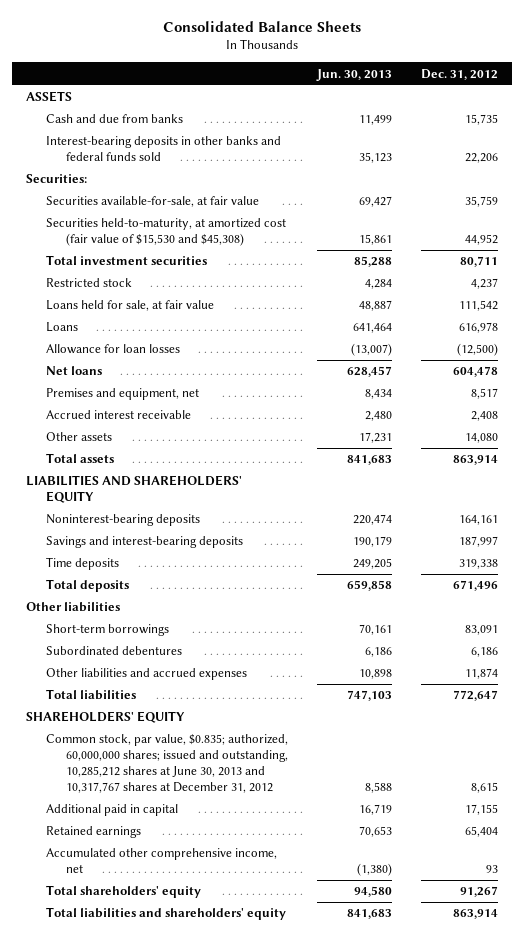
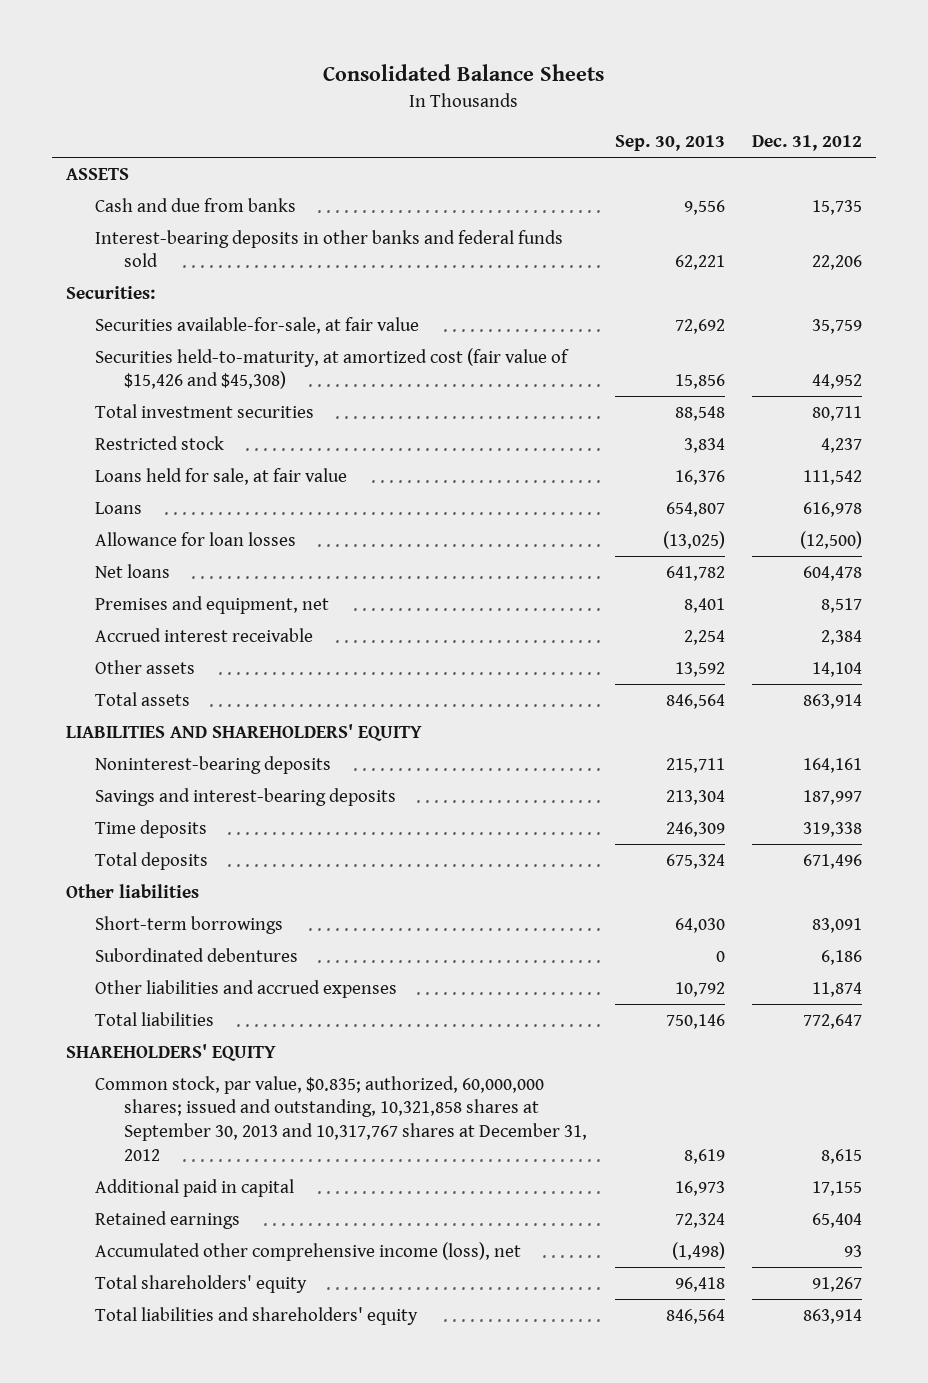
- | Jun. 30, 2013 | Dec. 31, 2012
+ | Sep. 30, 2013 | Dec. 31, 2012
- Securities held-to-maturity, at amortized cost (fair value of $15,530 and $45,308) | 15,861 | 44,952
+ Securities held-to-maturity, at amortized cost (fair value of $15,426 and $45,308) | 15,856 | 44,952
- Accrued interest receivable | 2,480 | 2,408
- Other assets | 17,231 | 14,080
+ Accrued interest receivable | 2,254 | 2,384
+ Other assets | 13,592 | 14,104
- Common stock, par value, $0.835; authorized, 60,000,000 shares; issued and outstanding, 10,285,212 shares at June 30, 2013 and 10,317,767 shares at December 31, 2012 | 8,588 | 8,615
+ Common stock, par value, $0.835; authorized, 60,000,000 shares; issued and outstanding, 10,321,858 shares at September 30, 2013 and 10,317,767 shares at December 31, 2012 | 8,619 | 8,615
- Accumulated other comprehensive income, net | (1,380) | 93
+ Accumulated other comprehensive income (loss), net | (1,498) | 93

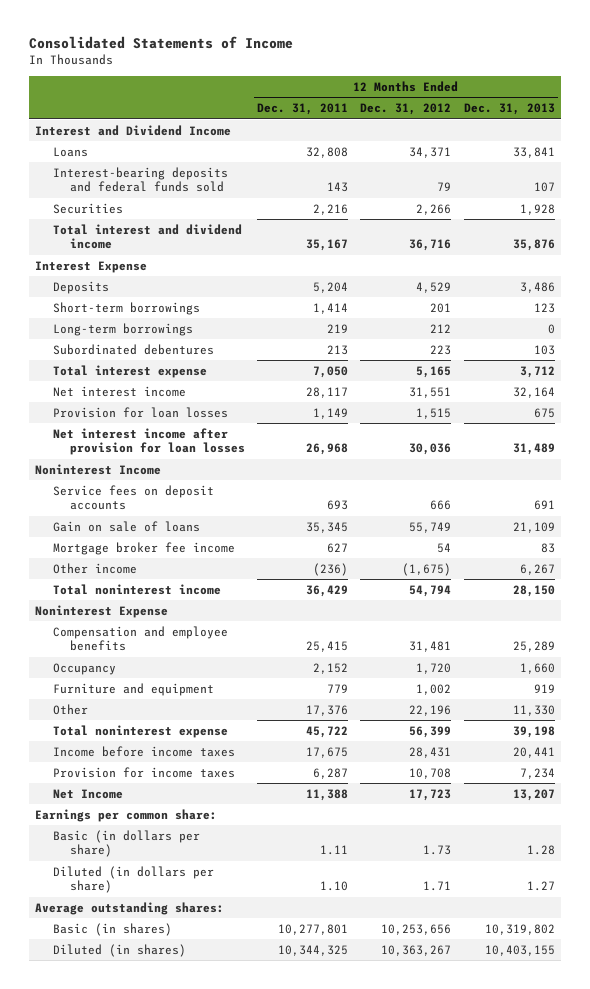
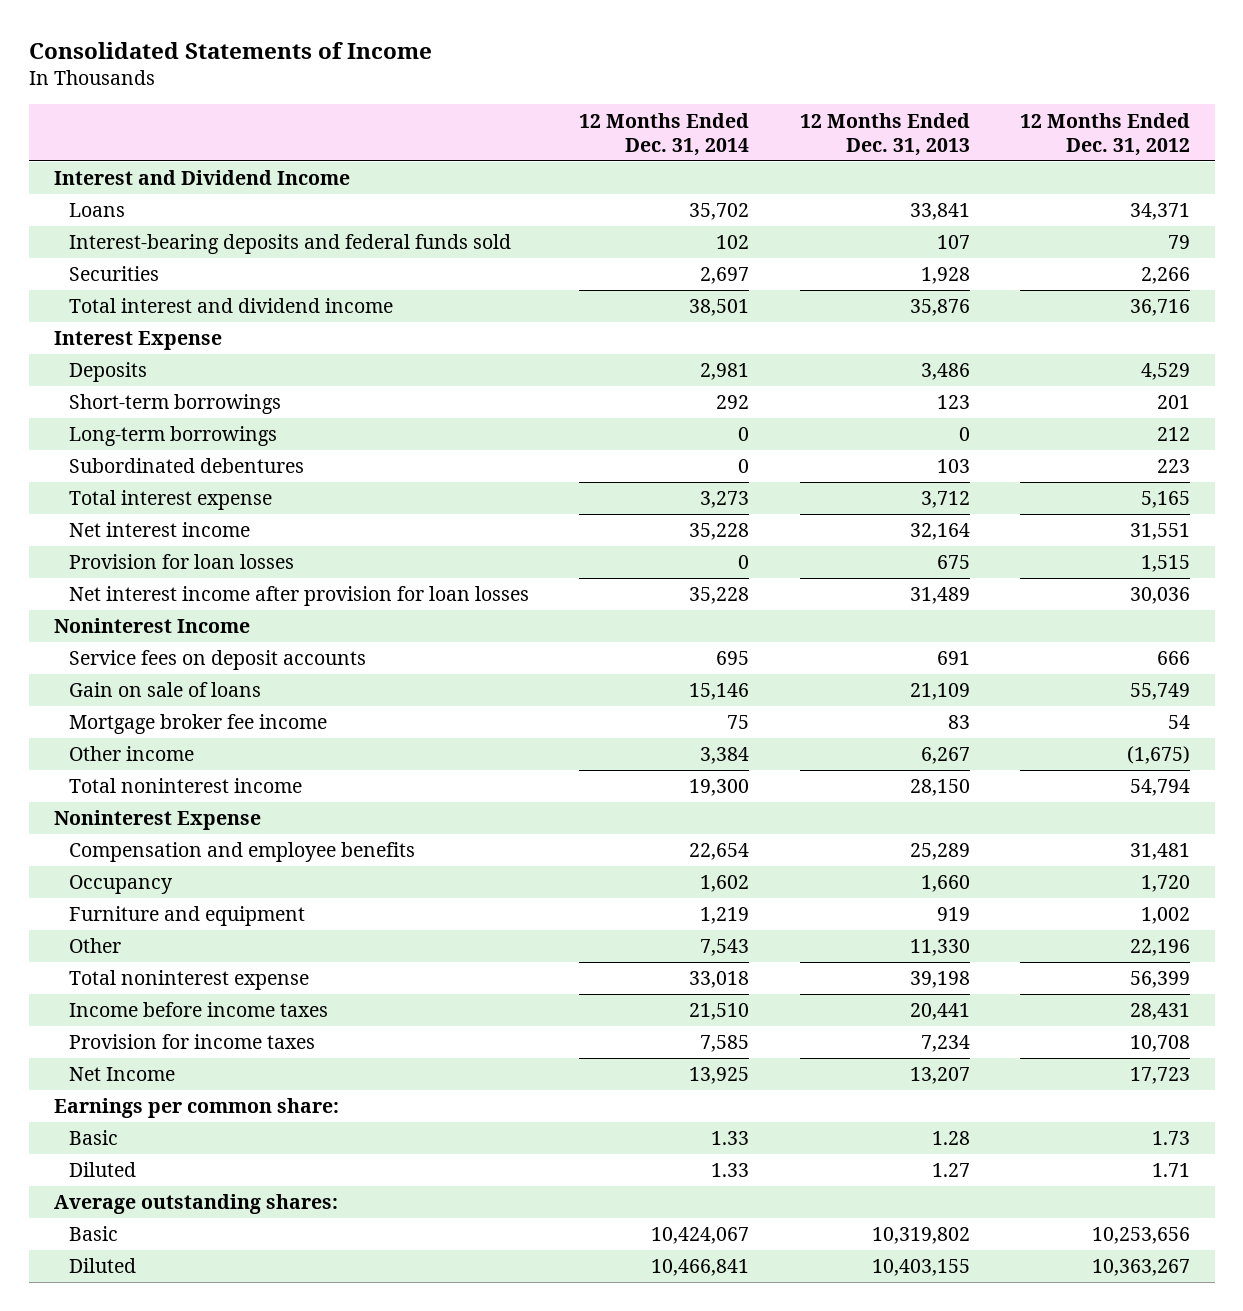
- | 12 Months Ended Dec. 31, 2011 | 12 Months Ended Dec. 31, 2012 | 12 Months Ended Dec. 31, 2013
+ | 12 Months Ended Dec. 31, 2014 | 12 Months Ended Dec. 31, 2013 | 12 Months Ended Dec. 31, 2012
- Basic (in dollars per share) | 1.11 | 1.73 | 1.28
- Diluted (in dollars per share) | 1.10 | 1.71 | 1.27
+ Basic | 1.33 | 1.28 | 1.73
+ Diluted | 1.33 | 1.27 | 1.71
- Basic (in shares) | 10,277,801 | 10,253,656 | 10,319,802
- Diluted (in shares) | 10,344,325 | 10,363,267 | 10,403,155
+ Basic | 10,424,067 | 10,319,802 | 10,253,656
+ Diluted | 10,466,841 | 10,403,155 | 10,363,267

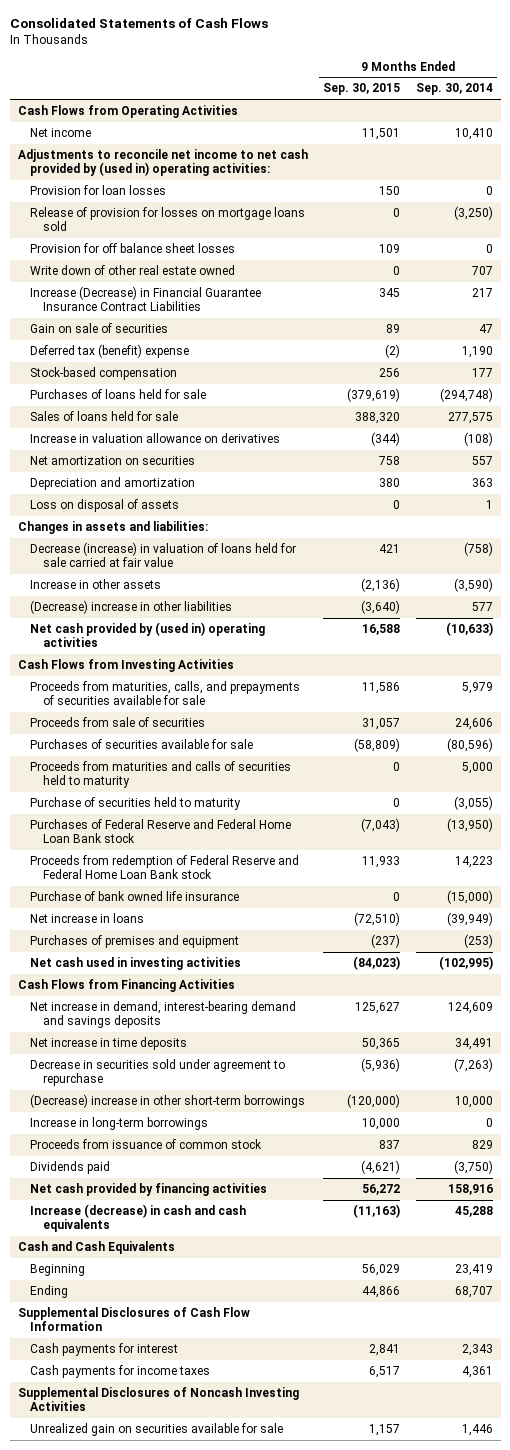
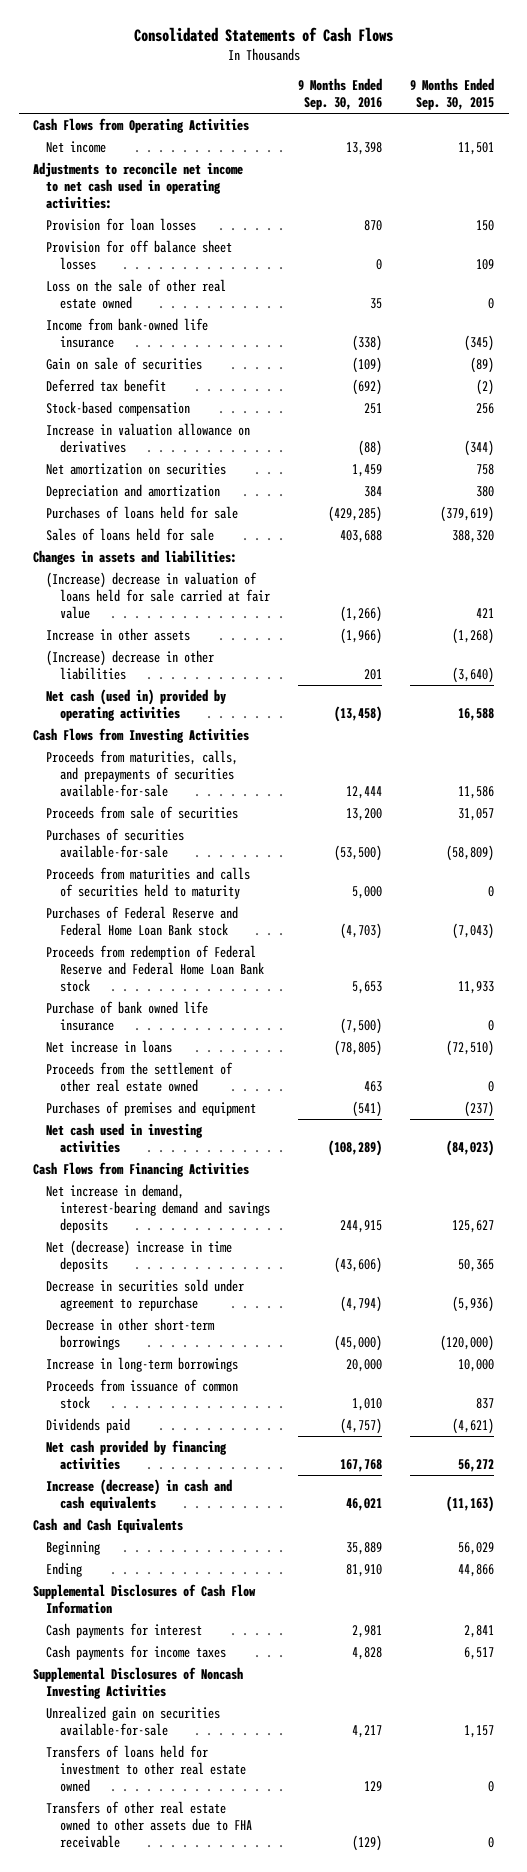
- | 9 Months Ended Sep. 30, 2015 | 9 Months Ended Sep. 30, 2014
+ | 9 Months Ended Sep. 30, 2016 | 9 Months Ended Sep. 30, 2015
- Adjustments to reconcile net income to net cash provided by (used in) operating activities:
+ Adjustments to reconcile net income to net cash used in operating activities:
- Release of provision for losses on mortgage loans sold | 0 | (3,250)
- Write down of other real estate owned | 0 | 707
- Increase (Decrease) in Financial Guarantee Insurance Contract Liabilities | 345 | 217
- Gain on sale of securities | 89 | 47
- Deferred tax (benefit) expense | (2) | 1,190
+ Loss on the sale of other real estate owned | 35 | 0
+ Income from bank-owned life insurance | (338) | (345)
+ Gain on sale of securities | (109) | (89)
+ Deferred tax benefit | (692) | (2)
- Loss on disposal of assets | 0 | 1
moved down: Purchases of loans held for sale | (429,285) | (379,619)
moved down: Sales of loans held for sale | 403,688 | 388,320
- Decrease (increase) in valuation of loans held for sale carried at fair value | 421 | (758)
- Increase in other assets | (2,136) | (3,590)
- (Decrease) increase in other liabilities | (3,640) | 577
- Net cash provided by (used in) operating activities | 16,588 | (10,633)
+ (Increase) decrease in valuation of loans held for sale carried at fair value | (1,266) | 421
+ Increase in other assets | (1,966) | (1,268)
+ (Increase) decrease in other liabilities | 201 | (3,640)
+ Net cash (used in) provided by operating activities | (13,458) | 16,588
- Proceeds from maturities, calls, and prepayments of securities available for sale | 11,586 | 5,979
+ Proceeds from maturities, calls, and prepayments of securities available-for-sale | 12,444 | 11,586
- Purchases of securities available for sale | (58,809) | (80,596)
+ Purchases of securities available-for-sale | (53,500) | (58,809)
- Purchase of securities held to maturity | 0 | (3,055)
+ Proceeds from the settlement of other real estate owned | 463 | 0
- Net increase in time deposits | 50,365 | 34,491
+ Net (decrease) increase in time deposits | (43,606) | 50,365
- (Decrease) increase in other short-term borrowings | (120,000) | 10,000
+ Decrease in other short-term borrowings | (45,000) | (120,000)
- Unrealized gain on securities available for sale | 1,157 | 1,446
+ Unrealized gain on securities available-for-sale | 4,217 | 1,157
+ Transfers of loans held for investment to other real estate owned | 129 | 0
+ Transfers of other real estate owned to other assets due to FHA receivable | (129) | 0

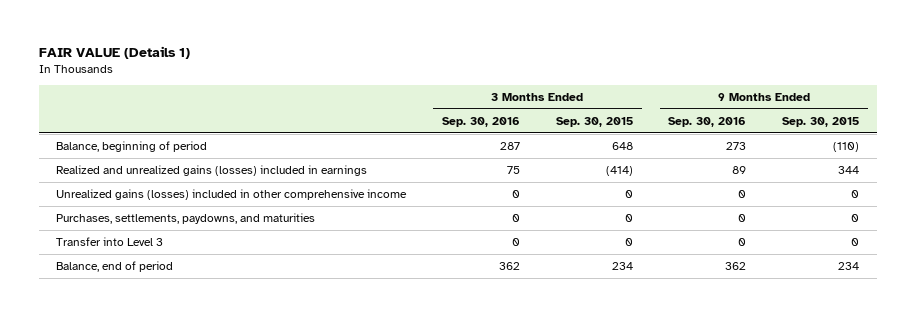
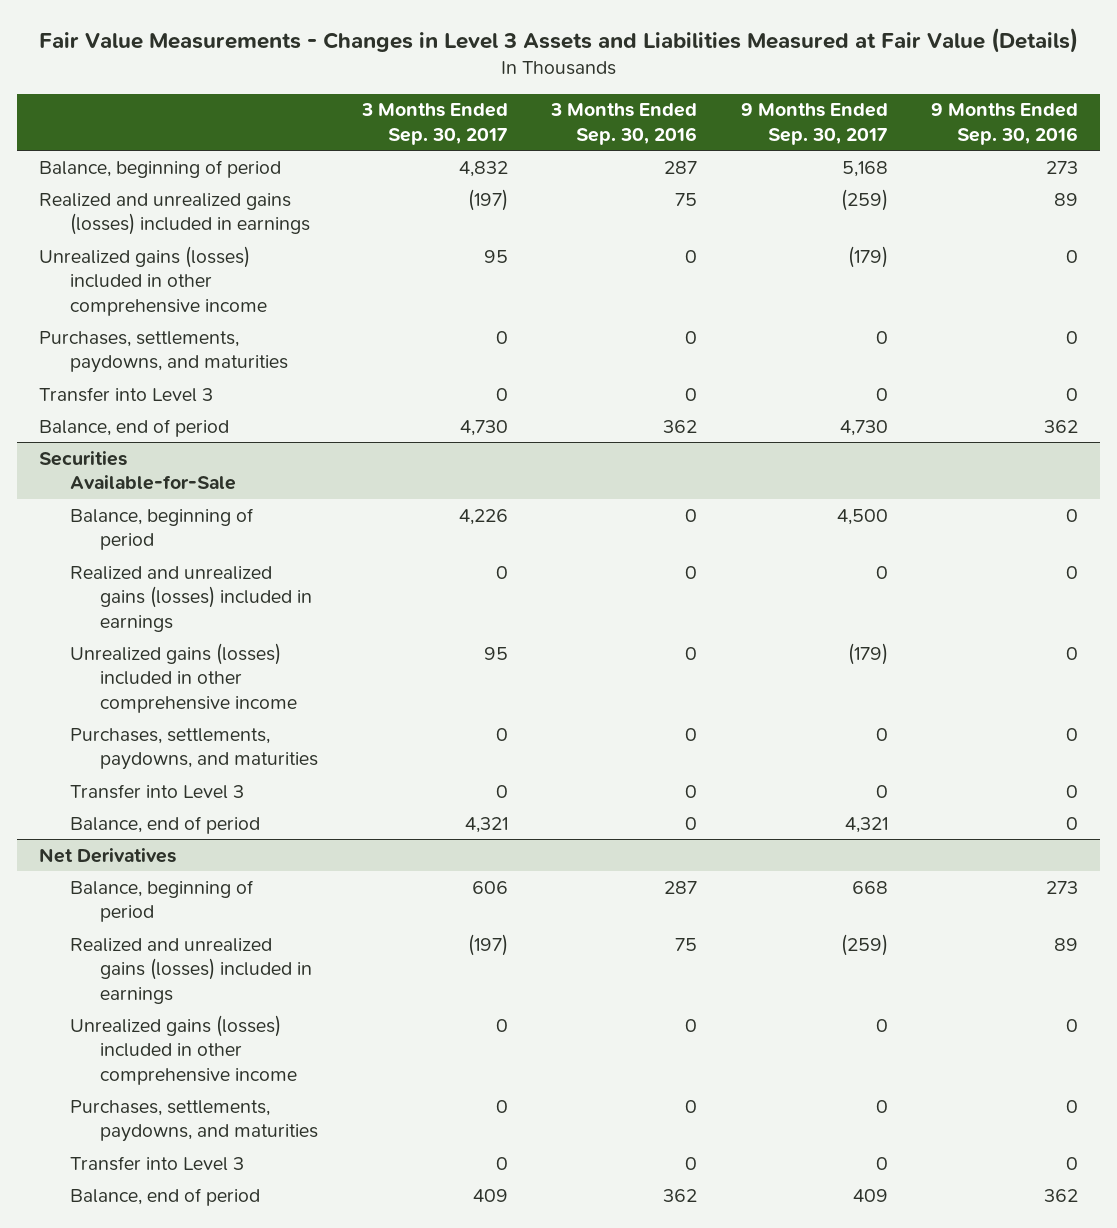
- FAIR VALUE (Details 1)
+ Fair Value Measurements - Changes in Level 3 Assets and Liabilities Measured at Fair Value (Details)
- | 3 Months Ended Sep. 30, 2016 | 3 Months Ended Sep. 30, 2015 | 9 Months Ended Sep. 30, 2016 | 9 Months Ended Sep. 30, 2015
+ | 3 Months Ended Sep. 30, 2017 | 3 Months Ended Sep. 30, 2016 | 9 Months Ended Sep. 30, 2017 | 9 Months Ended Sep. 30, 2016
+ Securities Available-for-Sale
+ Balance, beginning of period | 4,226 | 0 | 4,500 | 0
+ Realized and unrealized gains (losses) included in earnings | 0 | 0 | 0 | 0
+ Unrealized gains (losses) included in other comprehensive income | 95 | 0 | (179) | 0
+ Purchases, settlements, paydowns, and maturities | 0 | 0 | 0 | 0
+ Transfer into Level 3 | 0 | 0 | 0 | 0
+ Balance, end of period | 4,321 | 0 | 4,321 | 0
+ Net Derivatives
+ Balance, beginning of period | 606 | 287 | 668 | 273
+ Realized and unrealized gains (losses) included in earnings | (197) | 75 | (259) | 89
+ Unrealized gains (losses) included in other comprehensive income | 0 | 0 | 0 | 0
+ Purchases, settlements, paydowns, and maturities | 0 | 0 | 0 | 0
+ Transfer into Level 3 | 0 | 0 | 0 | 0
+ Balance, end of period | 409 | 362 | 409 | 362

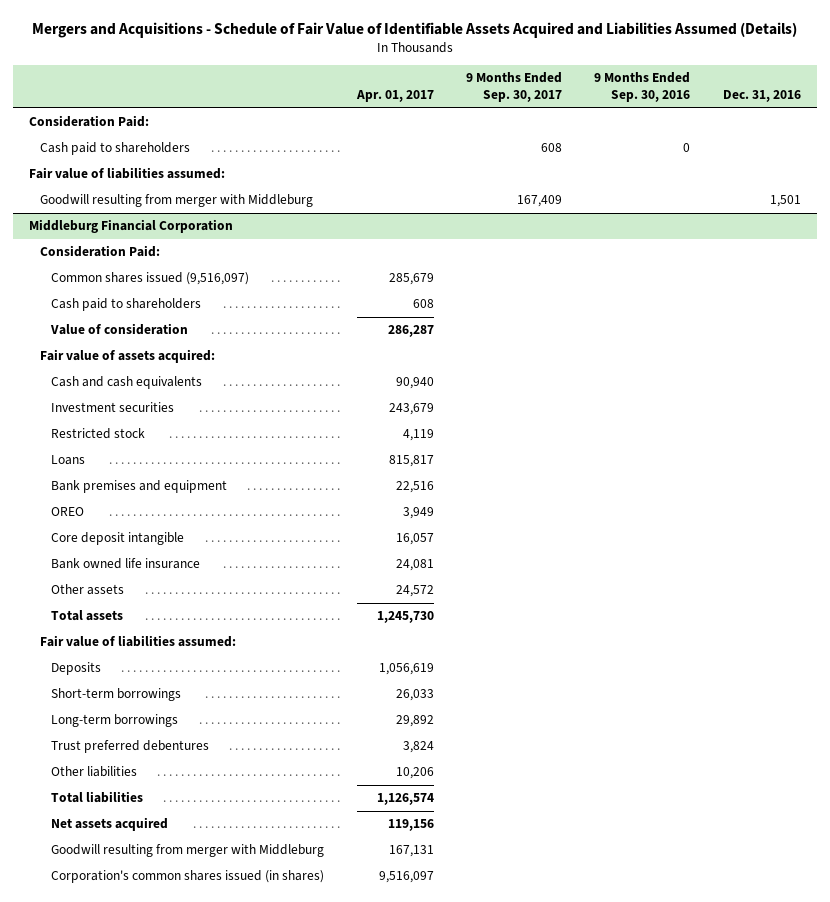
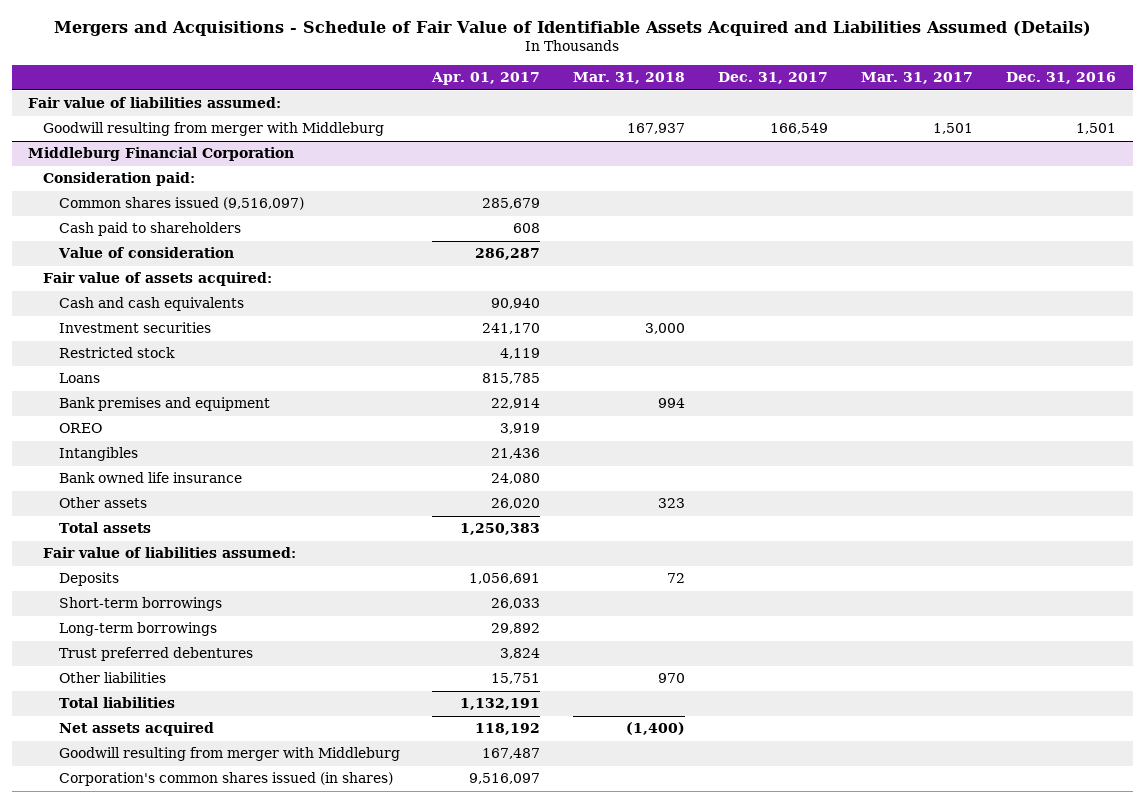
- | Apr. 01, 2017 | 9 Months Ended Sep. 30, 2017 | 9 Months Ended Sep. 30, 2016 | Dec. 31, 2016
+ | Apr. 01, 2017 | Mar. 31, 2018 | Dec. 31, 2017 | Mar. 31, 2017 | Dec. 31, 2016
- Consideration Paid:
- Cash paid to shareholders | | 608 | 0 |
@ Middleburg Financial Corporation
- Consideration Paid:
+ Consideration paid:
- Investment securities | 243,679 | | |
+ Investment securities | 241,170 | 3,000 | | |
- Loans | 815,817 | | |
- Bank premises and equipment | 22,516 | | |
- OREO | 3,949 | | |
- Core deposit intangible | 16,057 | | |
- Bank owned life insurance | 24,081 | | |
- Other assets | 24,572 | | |
- Total assets | 1,245,730 | | |
+ Loans | 815,785 | | | |
+ Bank premises and equipment | 22,914 | 994 | | |
+ OREO | 3,919 | | | |
+ Intangibles | 21,436 | | | |
+ Bank owned life insurance | 24,080 | | | |
+ Other assets | 26,020 | 323 | | |
+ Total assets | 1,250,383 | | | |
- Deposits | 1,056,619 | | |
+ Deposits | 1,056,691 | 72 | | |
- Other liabilities | 10,206 | | |
- Total liabilities | 1,126,574 | | |
- Net assets acquired | 119,156 | | |
- Goodwill resulting from merger with Middleburg | 167,131 | | |
+ Other liabilities | 15,751 | 970 | | |
+ Total liabilities | 1,132,191 | | | |
+ Net assets acquired | 118,192 | (1,400) | | |
+ Goodwill resulting from merger with Middleburg | 167,487 | | | |

